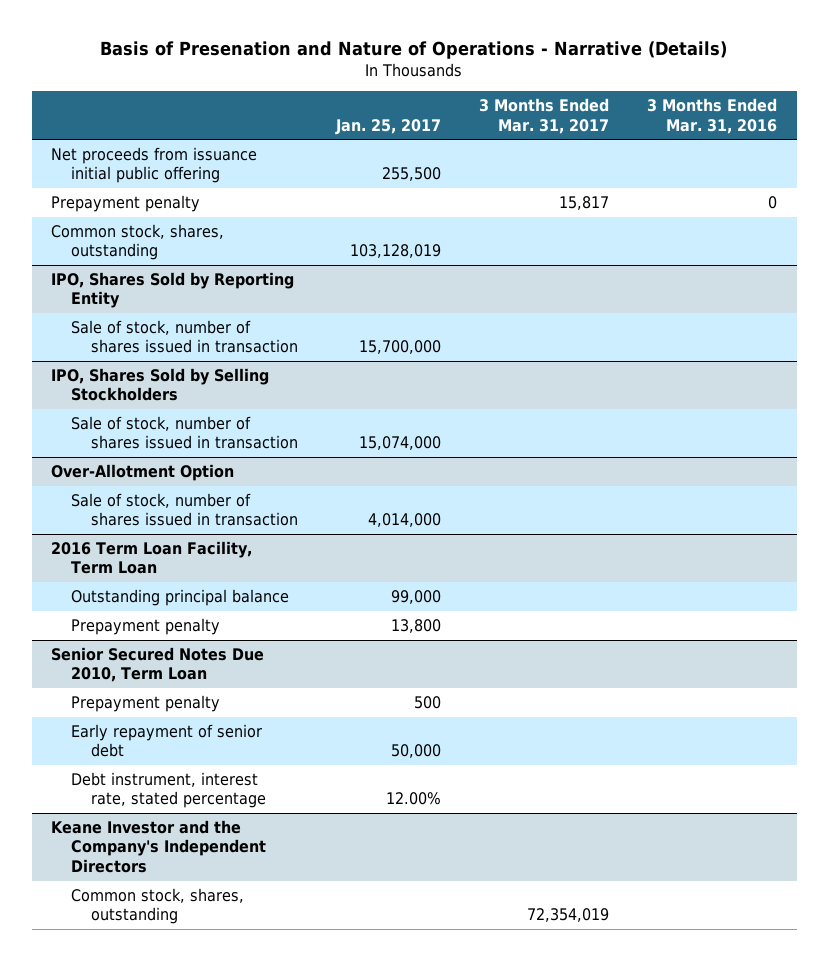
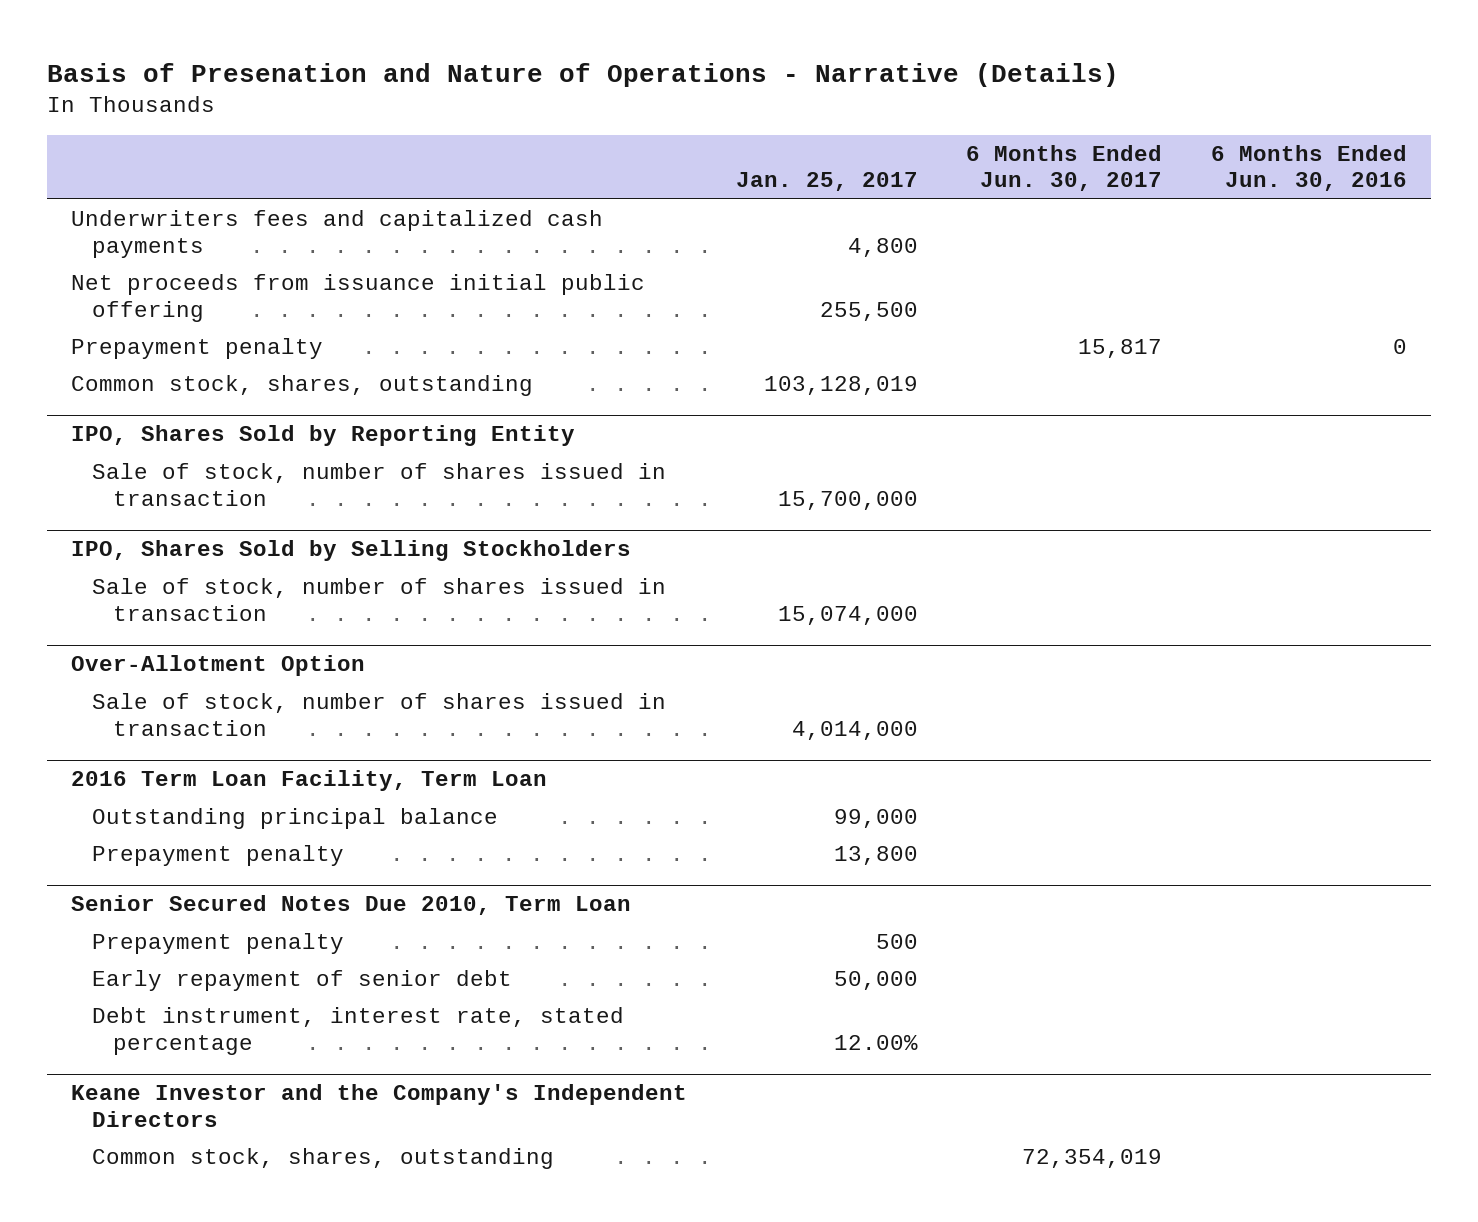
- | Jan. 25, 2017 | 3 Months Ended Mar. 31, 2017 | 3 Months Ended Mar. 31, 2016
+ | Jan. 25, 2017 | 6 Months Ended Jun. 30, 2017 | 6 Months Ended Jun. 30, 2016
+ Underwriters fees and capitalized cash payments | 4,800 | |

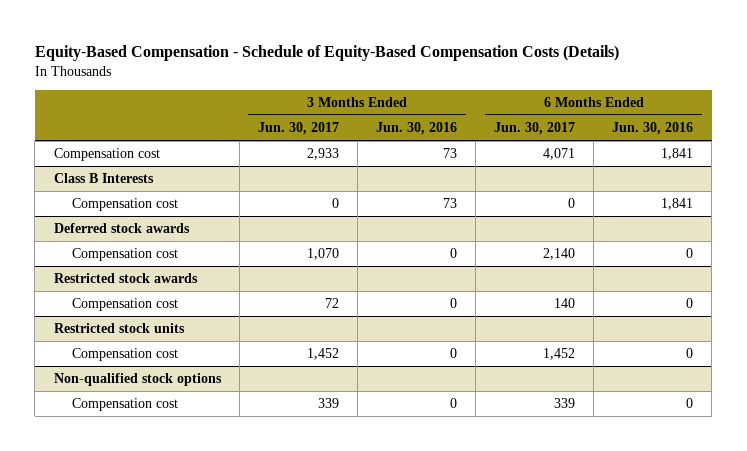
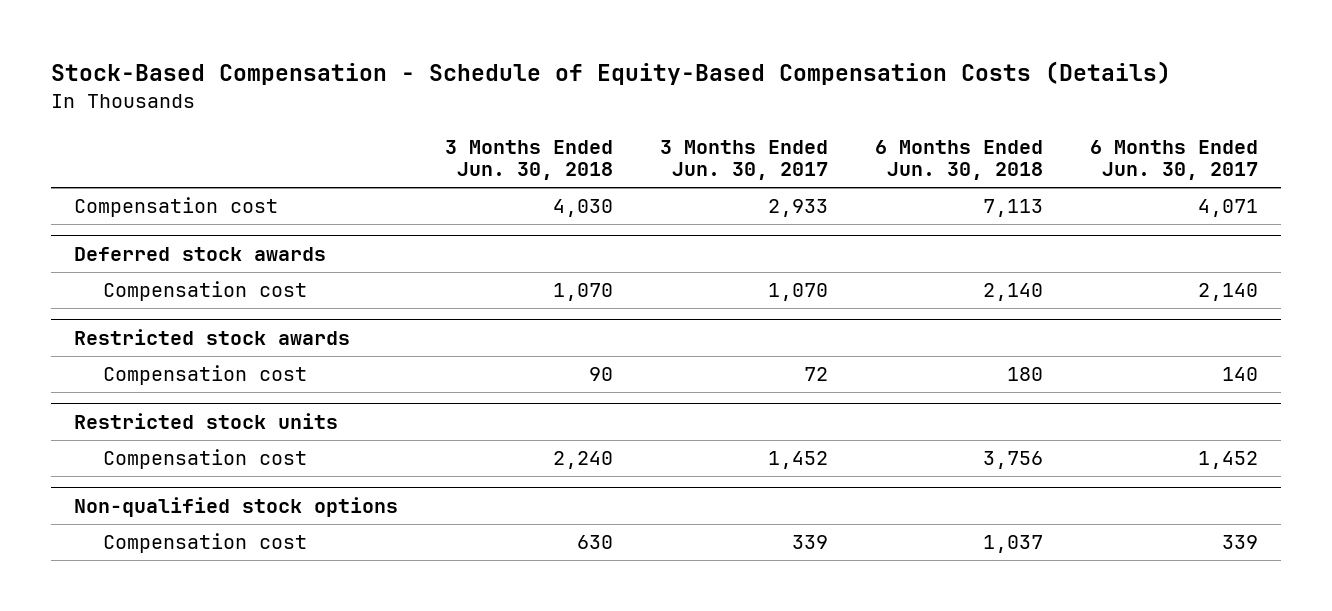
- Equity-Based Compensation - Schedule of Equity-Based Compensation Costs (Details)
+ Stock-Based Compensation - Schedule of Equity-Based Compensation Costs (Details)
- | 3 Months Ended Jun. 30, 2017 | 3 Months Ended Jun. 30, 2016 | 6 Months Ended Jun. 30, 2017 | 6 Months Ended Jun. 30, 2016
+ | 3 Months Ended Jun. 30, 2018 | 3 Months Ended Jun. 30, 2017 | 6 Months Ended Jun. 30, 2018 | 6 Months Ended Jun. 30, 2017
- Class B Interests
- Compensation cost | 0 | 73 | 0 | 1,841

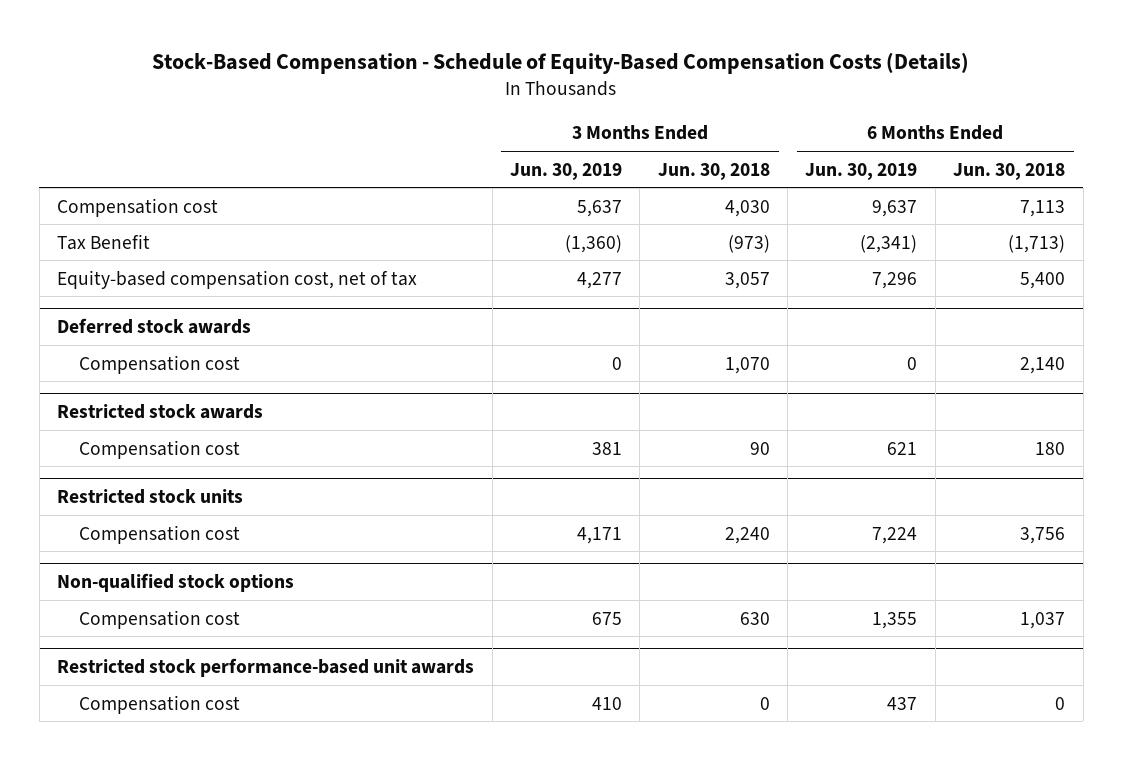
- | 3 Months Ended Jun. 30, 2018 | 3 Months Ended Jun. 30, 2017 | 6 Months Ended Jun. 30, 2018 | 6 Months Ended Jun. 30, 2017
+ | 3 Months Ended Jun. 30, 2019 | 3 Months Ended Jun. 30, 2018 | 6 Months Ended Jun. 30, 2019 | 6 Months Ended Jun. 30, 2018
+ Tax Benefit | (1,360) | (973) | (2,341) | (1,713)
+ Equity-based compensation cost, net of tax | 4,277 | 3,057 | 7,296 | 5,400
+ Restricted stock performance-based unit awards
+ Compensation cost | 410 | 0 | 437 | 0

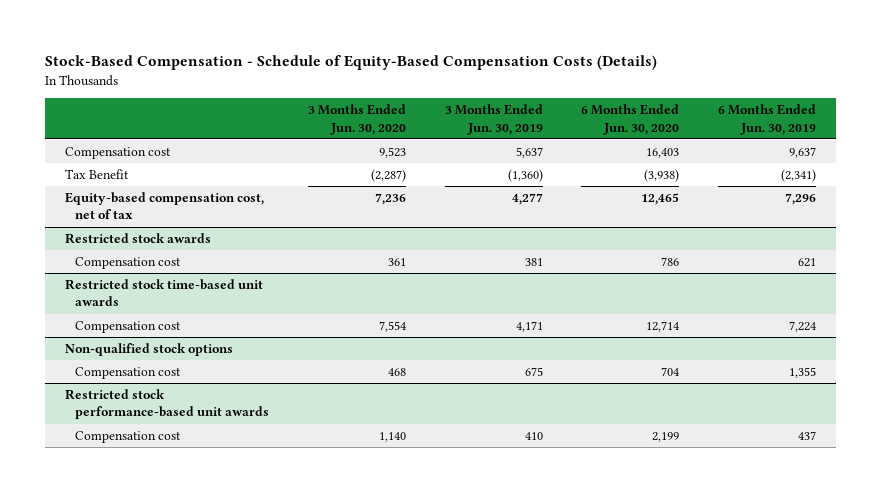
- | 3 Months Ended Jun. 30, 2019 | 3 Months Ended Jun. 30, 2018 | 6 Months Ended Jun. 30, 2019 | 6 Months Ended Jun. 30, 2018
+ | 3 Months Ended Jun. 30, 2020 | 3 Months Ended Jun. 30, 2019 | 6 Months Ended Jun. 30, 2020 | 6 Months Ended Jun. 30, 2019
- Deferred stock awards
- Compensation cost | 0 | 1,070 | 0 | 2,140
- Restricted stock units
+ Restricted stock time-based unit awards

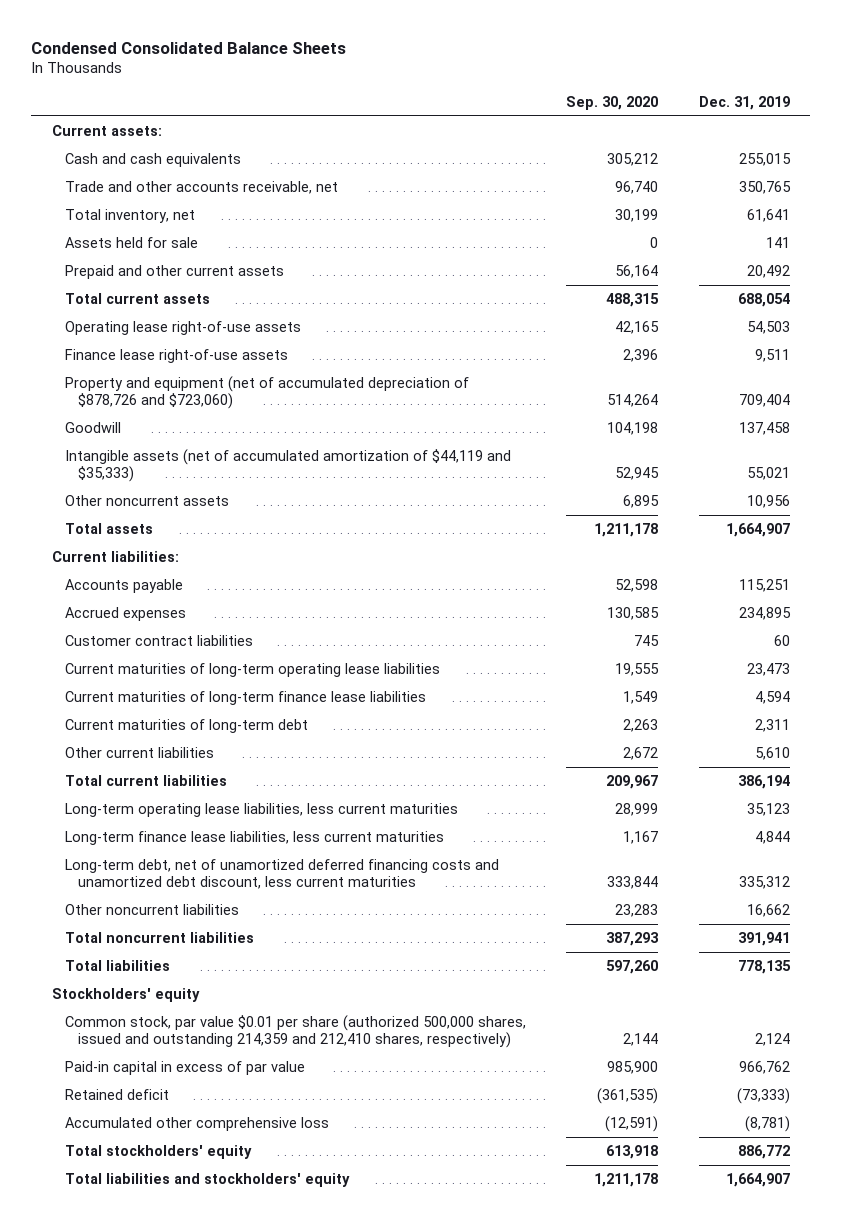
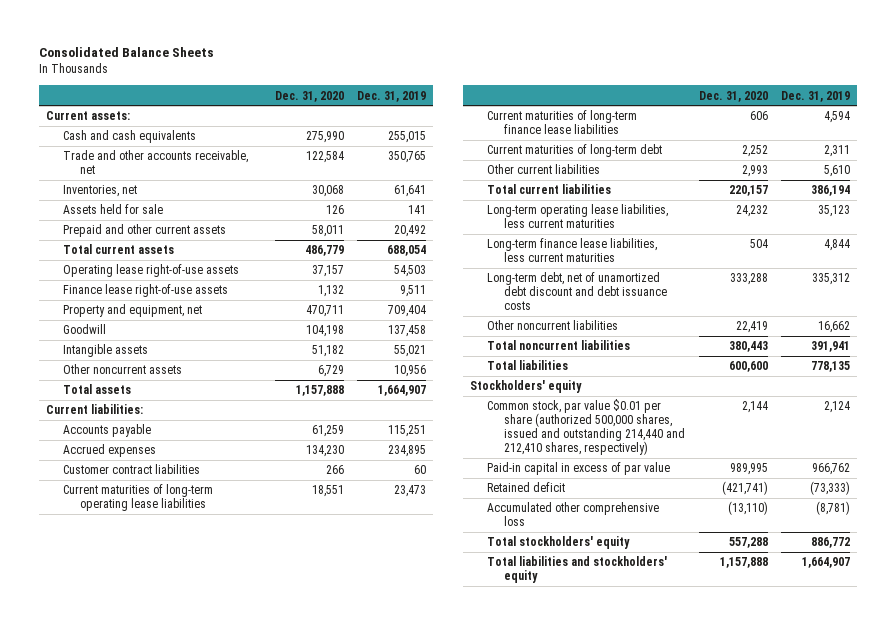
- Condensed Consolidated Balance Sheets
+ Consolidated Balance Sheets
- | Sep. 30, 2020 | Dec. 31, 2019
+ | Dec. 31, 2020 | Dec. 31, 2019
- Total inventory, net | 30,199 | 61,641
+ Inventories, net | 30,068 | 61,641
- Property and equipment (net of accumulated depreciation of $878,726 and $723,060) | 514,264 | 709,404
+ Property and equipment, net | 470,711 | 709,404
- Intangible assets (net of accumulated amortization of $44,119 and $35,333) | 52,945 | 55,021
+ Intangible assets | 51,182 | 55,021
- Long-term debt, net of unamortized deferred financing costs and unamortized debt discount, less current maturities | 333,844 | 335,312
+ Long-term debt, net of unamortized debt discount and debt issuance costs | 333,288 | 335,312
- Common stock, par value $0.01 per share (authorized 500,000 shares, issued and outstanding 214,359 and 212,410 shares, respectively) | 2,144 | 2,124
+ Common stock, par value $0.01 per share (authorized 500,000 shares, issued and outstanding 214,440 and 212,410 shares, respectively) | 2,144 | 2,124

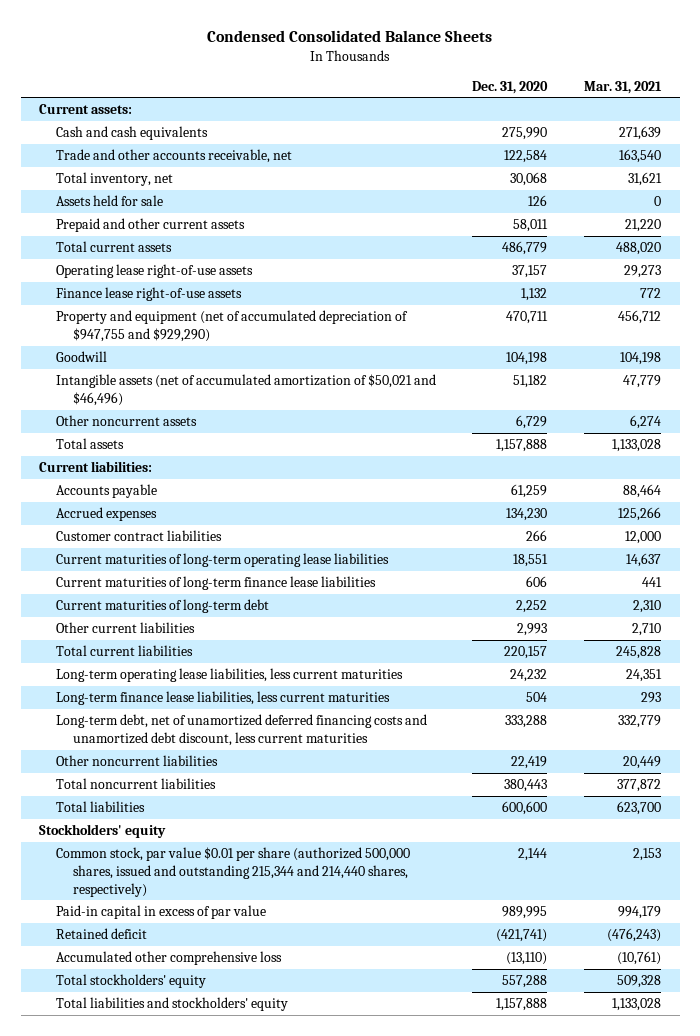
- Consolidated Balance Sheets
+ Condensed Consolidated Balance Sheets
- | Dec. 31, 2020 | Dec. 31, 2019
+ | Dec. 31, 2020 | Mar. 31, 2021
- Inventories, net | 30,068 | 61,641
+ Total inventory, net | 30,068 | 31,621
- Property and equipment, net | 470,711 | 709,404
+ Property and equipment (net of accumulated depreciation of $947,755 and $929,290) | 470,711 | 456,712
- Intangible assets | 51,182 | 55,021
+ Intangible assets (net of accumulated amortization of $50,021 and $46,496) | 51,182 | 47,779
- Long-term debt, net of unamortized debt discount and debt issuance costs | 333,288 | 335,312
+ Long-term debt, net of unamortized deferred financing costs and unamortized debt discount, less current maturities | 333,288 | 332,779
- Common stock, par value $0.01 per share (authorized 500,000 shares, issued and outstanding 214,440 and 212,410 shares, respectively) | 2,144 | 2,124
+ Common stock, par value $0.01 per share (authorized 500,000 shares, issued and outstanding 215,344 and 214,440 shares, respectively) | 2,144 | 2,153

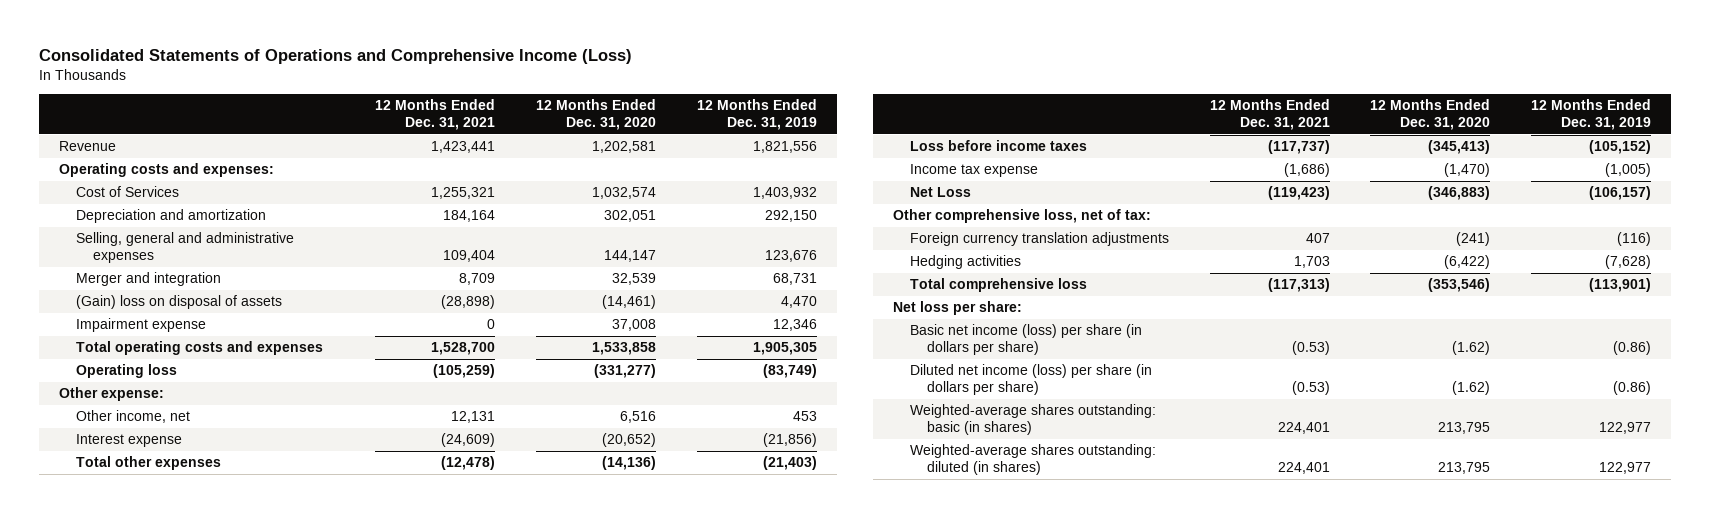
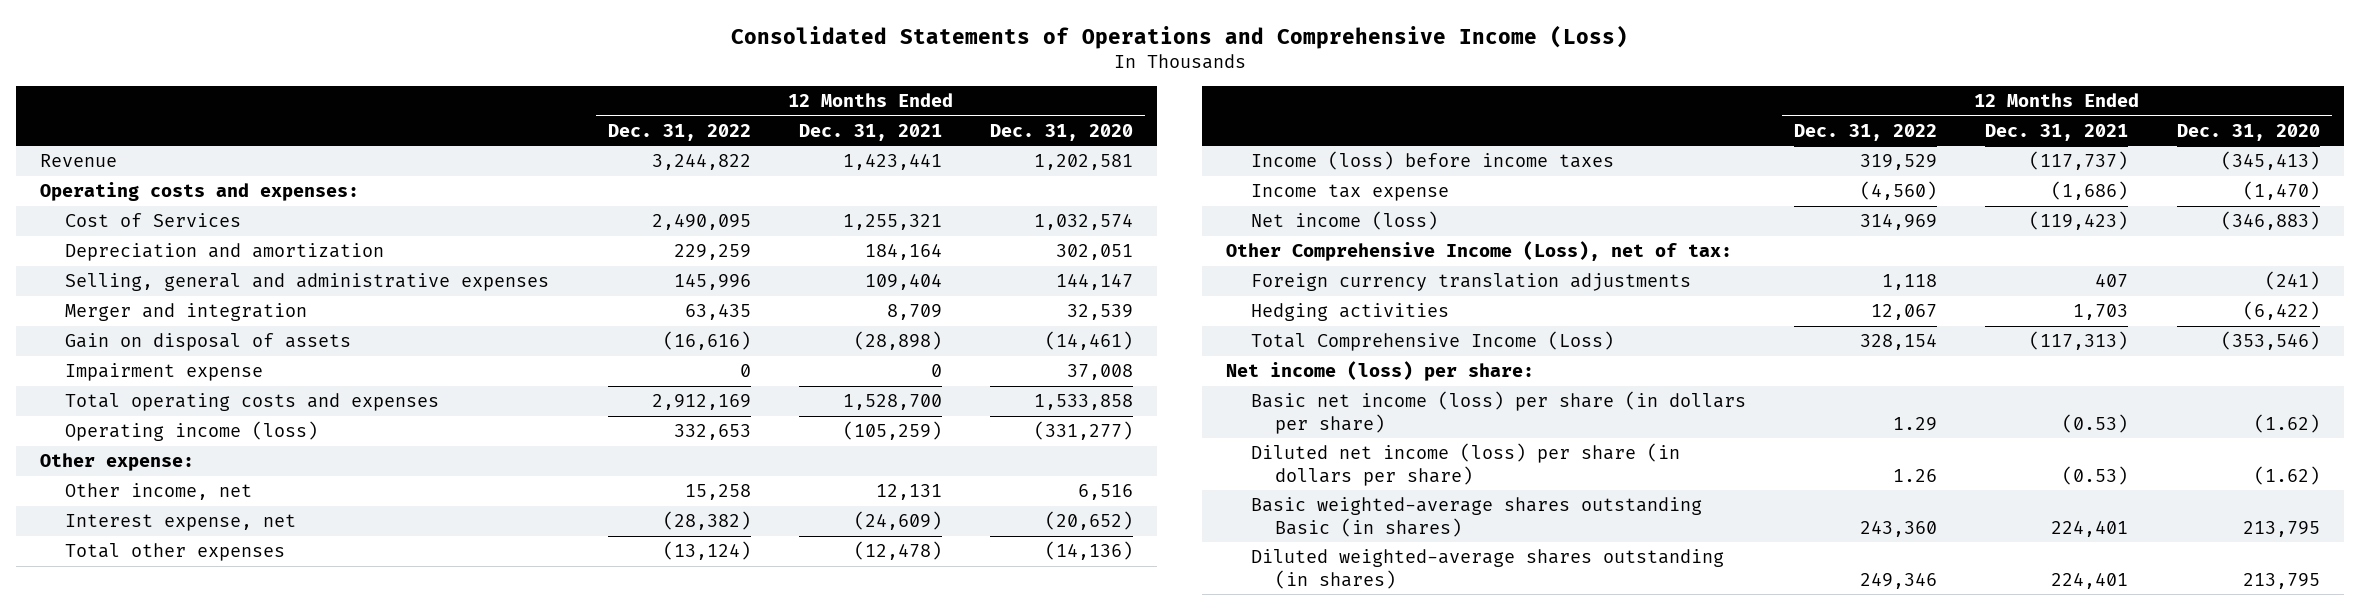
- | 12 Months Ended Dec. 31, 2021 | 12 Months Ended Dec. 31, 2020 | 12 Months Ended Dec. 31, 2019
+ | 12 Months Ended Dec. 31, 2022 | 12 Months Ended Dec. 31, 2021 | 12 Months Ended Dec. 31, 2020
- (Gain) loss on disposal of assets | (28,898) | (14,461) | 4,470
+ Gain on disposal of assets | (16,616) | (28,898) | (14,461)
- Operating loss | (105,259) | (331,277) | (83,749)
+ Operating income (loss) | 332,653 | (105,259) | (331,277)
- Interest expense | (24,609) | (20,652) | (21,856)
+ Interest expense, net | (28,382) | (24,609) | (20,652)
- Loss before income taxes | (117,737) | (345,413) | (105,152)
+ Income (loss) before income taxes | 319,529 | (117,737) | (345,413)
- Net Loss | (119,423) | (346,883) | (106,157)
- Other comprehensive loss, net of tax:
+ Net income (loss) | 314,969 | (119,423) | (346,883)
+ Other Comprehensive Income (Loss), net of tax:
- Total comprehensive loss | (117,313) | (353,546) | (113,901)
- Net loss per share:
+ Total Comprehensive Income (Loss) | 328,154 | (117,313) | (353,546)
+ Net income (loss) per share:
- Weighted-average shares outstanding: basic (in shares) | 224,401 | 213,795 | 122,977
- Weighted-average shares outstanding: diluted (in shares) | 224,401 | 213,795 | 122,977
+ Basic weighted-average shares outstanding Basic (in shares) | 243,360 | 224,401 | 213,795
+ Diluted weighted-average shares outstanding (in shares) | 249,346 | 224,401 | 213,795

